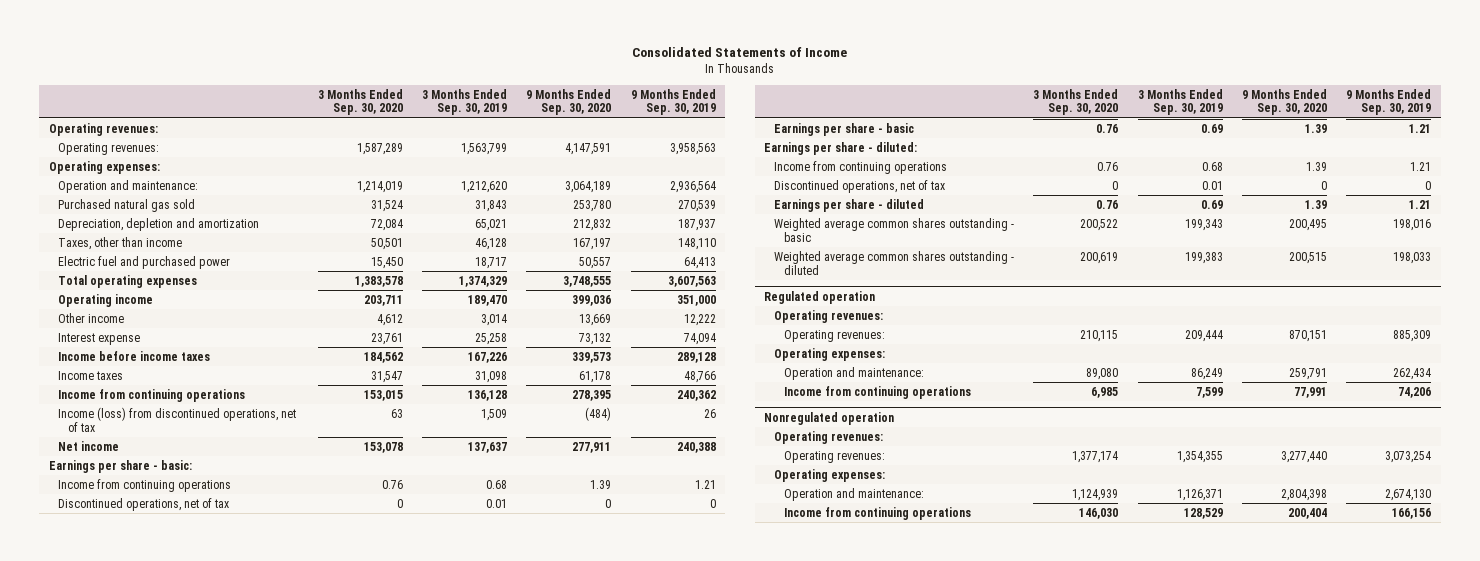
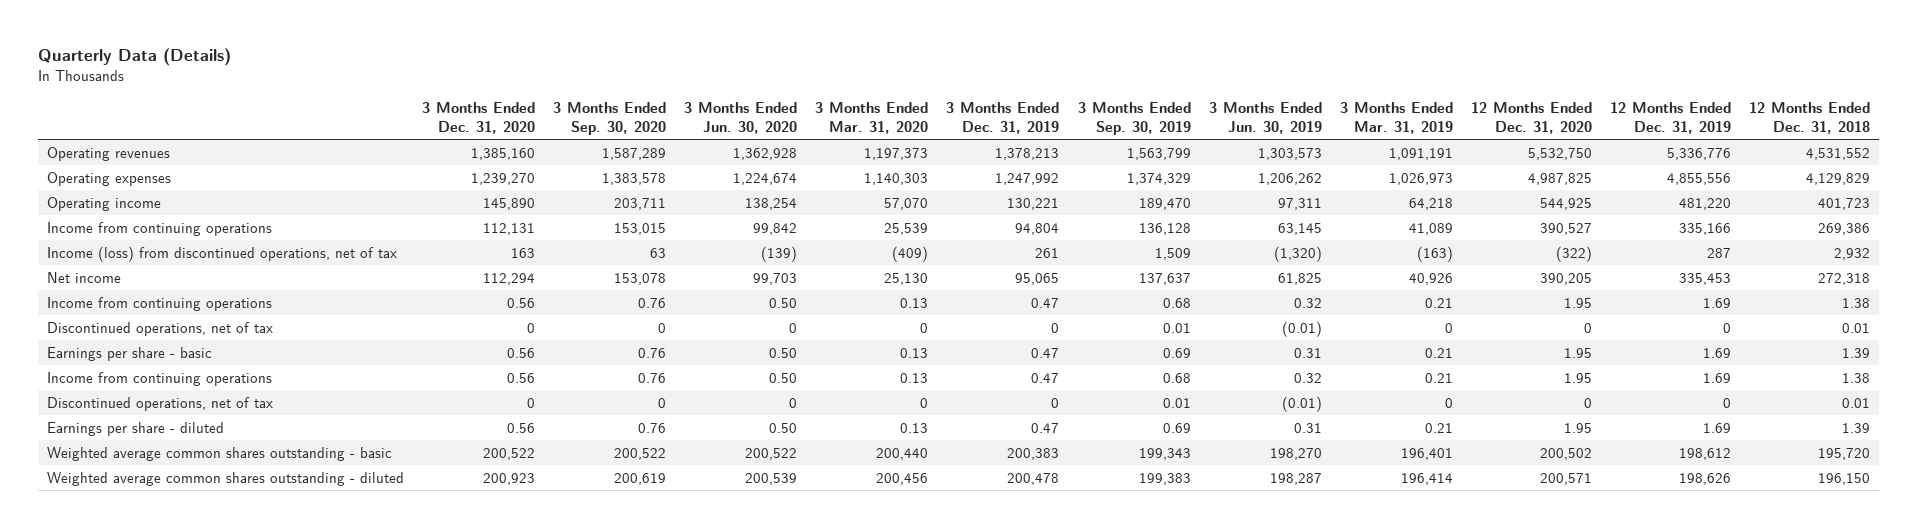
- Consolidated Statements of Income
+ Quarterly Data (Details)
- | 3 Months Ended Sep. 30, 2020 | 3 Months Ended Sep. 30, 2019 | 9 Months Ended Sep. 30, 2020 | 9 Months Ended Sep. 30, 2019
+ | 3 Months Ended Dec. 31, 2020 | 3 Months Ended Sep. 30, 2020 | 3 Months Ended Jun. 30, 2020 | 3 Months Ended Mar. 31, 2020 | 3 Months Ended Dec. 31, 2019 | 3 Months Ended Sep. 30, 2019 | 3 Months Ended Jun. 30, 2019 | 3 Months Ended Mar. 31, 2019 | 12 Months Ended Dec. 31, 2020 | 12 Months Ended Dec. 31, 2019 | 12 Months Ended Dec. 31, 2018
- Operating revenues:
- Operating revenues: | 1,587,289 | 1,563,799 | 4,147,591 | 3,958,563
- Operating expenses:
- Operation and maintenance: | 1,214,019 | 1,212,620 | 3,064,189 | 2,936,564
- Purchased natural gas sold | 31,524 | 31,843 | 253,780 | 270,539
- Depreciation, depletion and amortization | 72,084 | 65,021 | 212,832 | 187,937
- Taxes, other than income | 50,501 | 46,128 | 167,197 | 148,110
- Electric fuel and purchased power | 15,450 | 18,717 | 50,557 | 64,413
- Total operating expenses | 1,383,578 | 1,374,329 | 3,748,555 | 3,607,563
+ Operating revenues | 1,385,160 | 1,587,289 | 1,362,928 | 1,197,373 | 1,378,213 | 1,563,799 | 1,303,573 | 1,091,191 | 5,532,750 | 5,336,776 | 4,531,552
+ Operating expenses | 1,239,270 | 1,383,578 | 1,224,674 | 1,140,303 | 1,247,992 | 1,374,329 | 1,206,262 | 1,026,973 | 4,987,825 | 4,855,556 | 4,129,829
- Other income | 4,612 | 3,014 | 13,669 | 12,222
- Interest expense | 23,761 | 25,258 | 73,132 | 74,094
- Income before income taxes | 184,562 | 167,226 | 339,573 | 289,128
- Income taxes | 31,547 | 31,098 | 61,178 | 48,766
- Earnings per share - basic:
- Earnings per share - diluted:
- Regulated operation
- Operating revenues:
- Operating revenues: | 210,115 | 209,444 | 870,151 | 885,309
- Operating expenses:
- Operation and maintenance: | 89,080 | 86,249 | 259,791 | 262,434
- Income from continuing operations | 6,985 | 7,599 | 77,991 | 74,206
- Nonregulated operation
- Operating revenues:
- Operating revenues: | 1,377,174 | 1,354,355 | 3,277,440 | 3,073,254
- Operating expenses:
- Operation and maintenance: | 1,124,939 | 1,126,371 | 2,804,398 | 2,674,130
- Income from continuing operations | 146,030 | 128,529 | 200,404 | 166,156

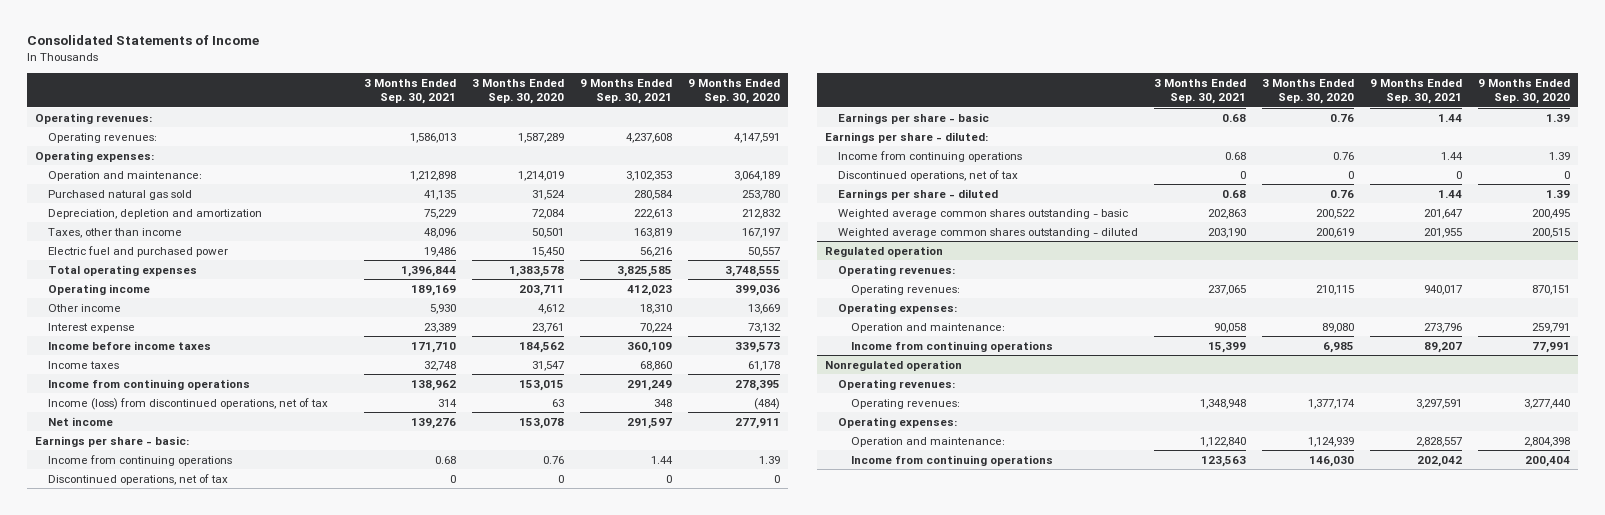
- Quarterly Data (Details)
+ Consolidated Statements of Income
- | 3 Months Ended Dec. 31, 2020 | 3 Months Ended Sep. 30, 2020 | 3 Months Ended Jun. 30, 2020 | 3 Months Ended Mar. 31, 2020 | 3 Months Ended Dec. 31, 2019 | 3 Months Ended Sep. 30, 2019 | 3 Months Ended Jun. 30, 2019 | 3 Months Ended Mar. 31, 2019 | 12 Months Ended Dec. 31, 2020 | 12 Months Ended Dec. 31, 2019 | 12 Months Ended Dec. 31, 2018
+ | 3 Months Ended Sep. 30, 2021 | 3 Months Ended Sep. 30, 2020 | 9 Months Ended Sep. 30, 2021 | 9 Months Ended Sep. 30, 2020
- Operating revenues | 1,385,160 | 1,587,289 | 1,362,928 | 1,197,373 | 1,378,213 | 1,563,799 | 1,303,573 | 1,091,191 | 5,532,750 | 5,336,776 | 4,531,552
- Operating expenses | 1,239,270 | 1,383,578 | 1,224,674 | 1,140,303 | 1,247,992 | 1,374,329 | 1,206,262 | 1,026,973 | 4,987,825 | 4,855,556 | 4,129,829
+ Operating revenues:
+ Operating revenues: | 1,586,013 | 1,587,289 | 4,237,608 | 4,147,591
+ Operating expenses:
+ Operation and maintenance: | 1,212,898 | 1,214,019 | 3,102,353 | 3,064,189
+ Purchased natural gas sold | 41,135 | 31,524 | 280,584 | 253,780
+ Depreciation, depletion and amortization | 75,229 | 72,084 | 222,613 | 212,832
+ Taxes, other than income | 48,096 | 50,501 | 163,819 | 167,197
+ Electric fuel and purchased power | 19,486 | 15,450 | 56,216 | 50,557
+ Total operating expenses | 1,396,844 | 1,383,578 | 3,825,585 | 3,748,555
+ Other income | 5,930 | 4,612 | 18,310 | 13,669
+ Interest expense | 23,389 | 23,761 | 70,224 | 73,132
+ Income before income taxes | 171,710 | 184,562 | 360,109 | 339,573
+ Income taxes | 32,748 | 31,547 | 68,860 | 61,178
+ Earnings per share - basic:
+ Earnings per share - diluted:
+ Regulated operation
+ Operating revenues:
+ Operating revenues: | 237,065 | 210,115 | 940,017 | 870,151
+ Operating expenses:
+ Operation and maintenance: | 90,058 | 89,080 | 273,796 | 259,791
+ Income from continuing operations | 15,399 | 6,985 | 89,207 | 77,991
+ Nonregulated operation
+ Operating revenues:
+ Operating revenues: | 1,348,948 | 1,377,174 | 3,297,591 | 3,277,440
+ Operating expenses:
+ Operation and maintenance: | 1,122,840 | 1,124,939 | 2,828,557 | 2,804,398
+ Income from continuing operations | 123,563 | 146,030 | 202,042 | 200,404

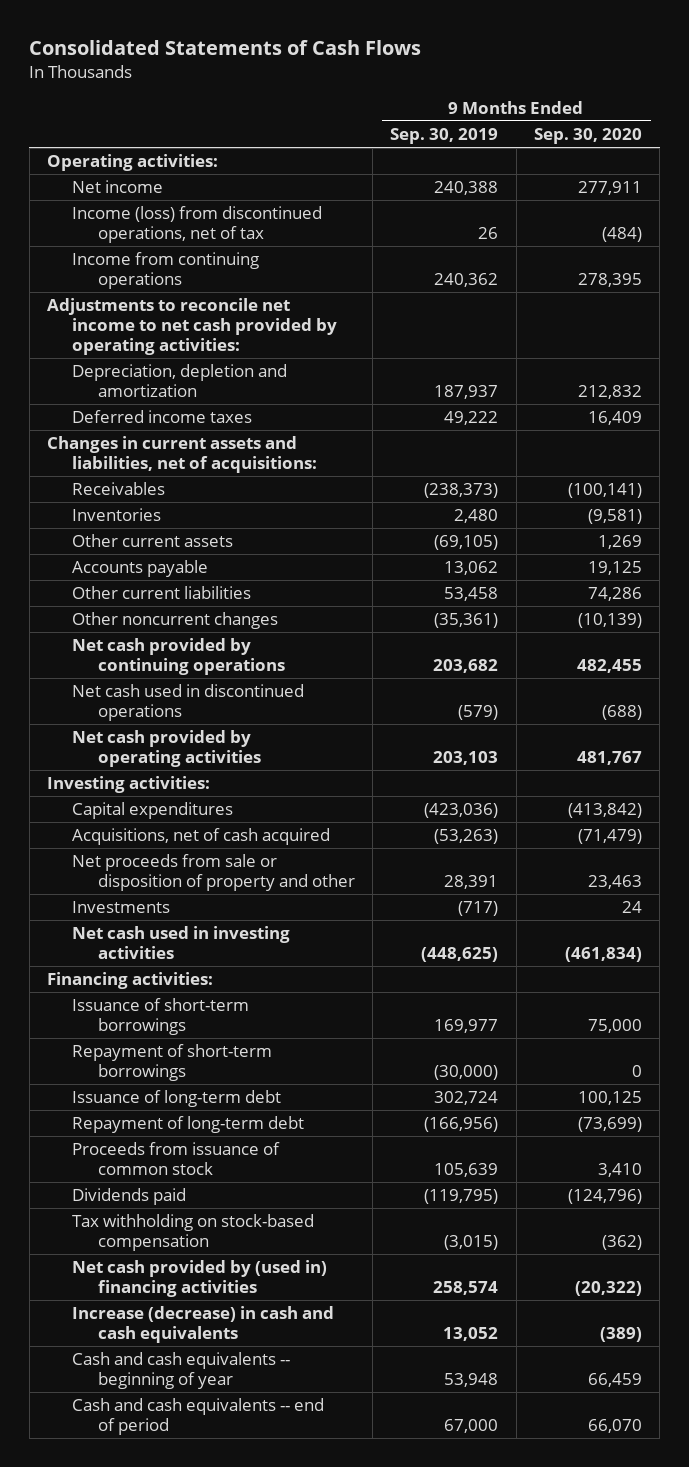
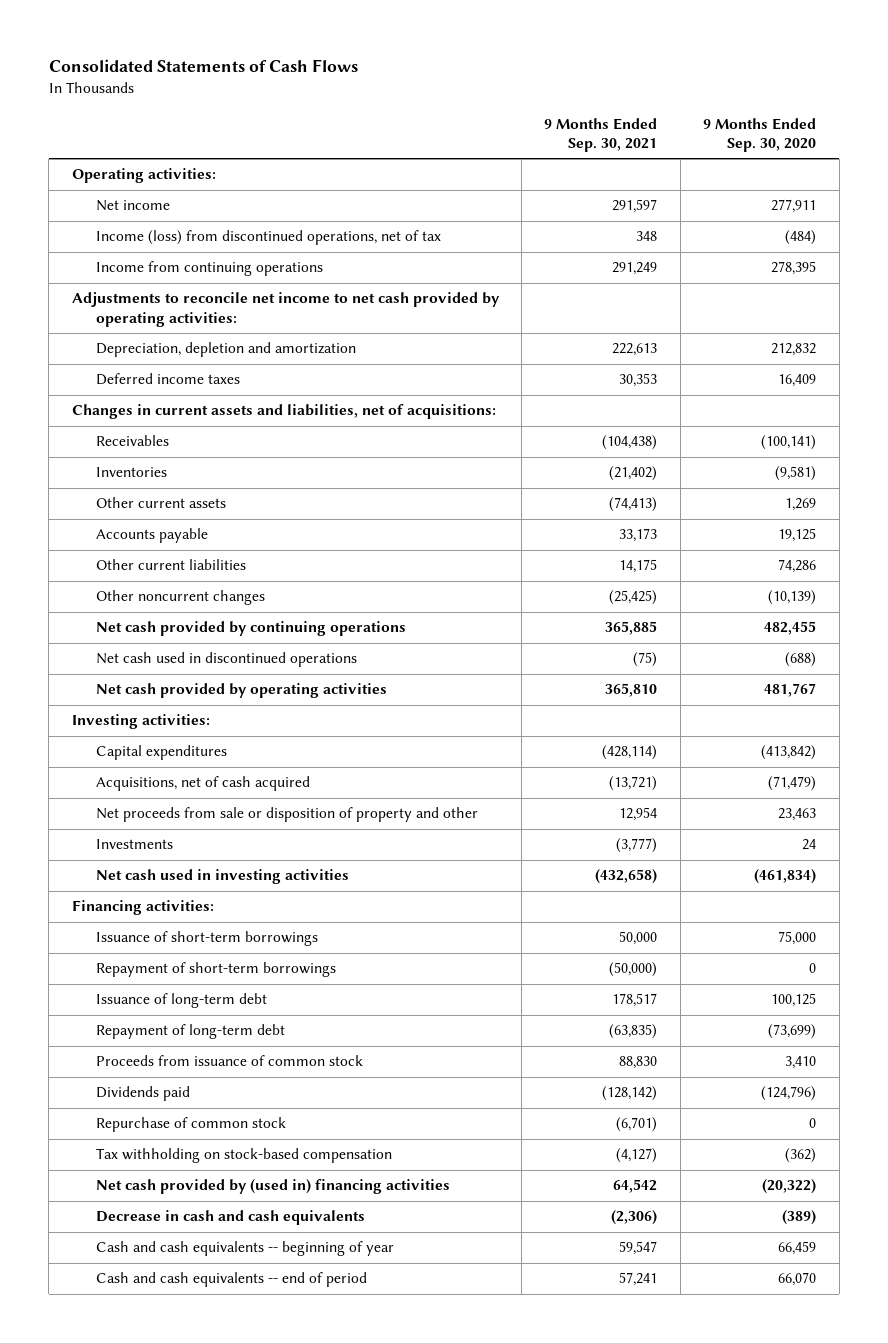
- | 9 Months Ended Sep. 30, 2019 | 9 Months Ended Sep. 30, 2020
+ | 9 Months Ended Sep. 30, 2021 | 9 Months Ended Sep. 30, 2020
+ Repurchase of common stock | (6,701) | 0
- Increase (decrease) in cash and cash equivalents | 13,052 | (389)
+ Decrease in cash and cash equivalents | (2,306) | (389)

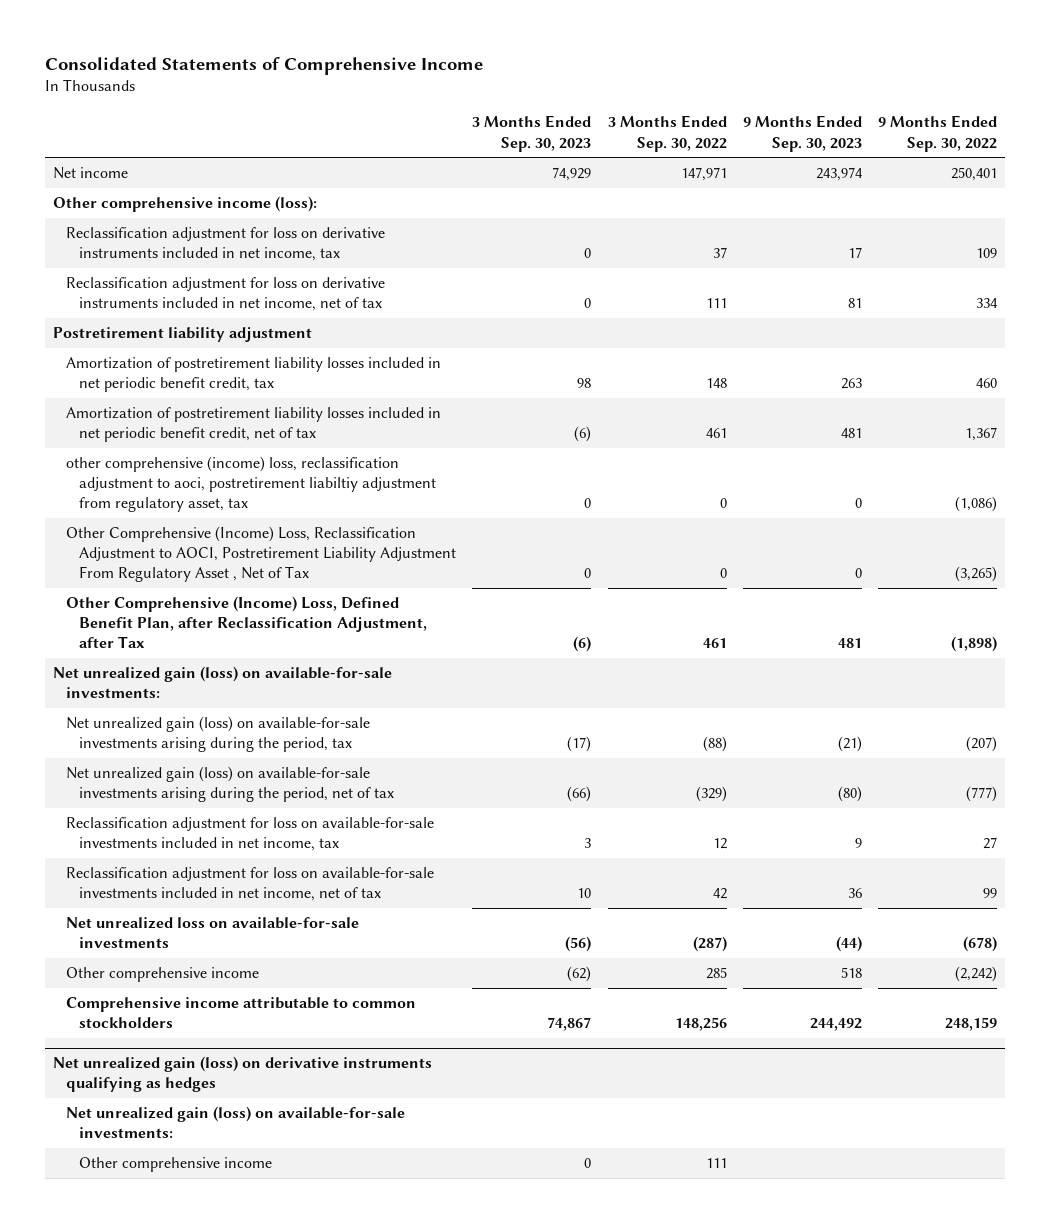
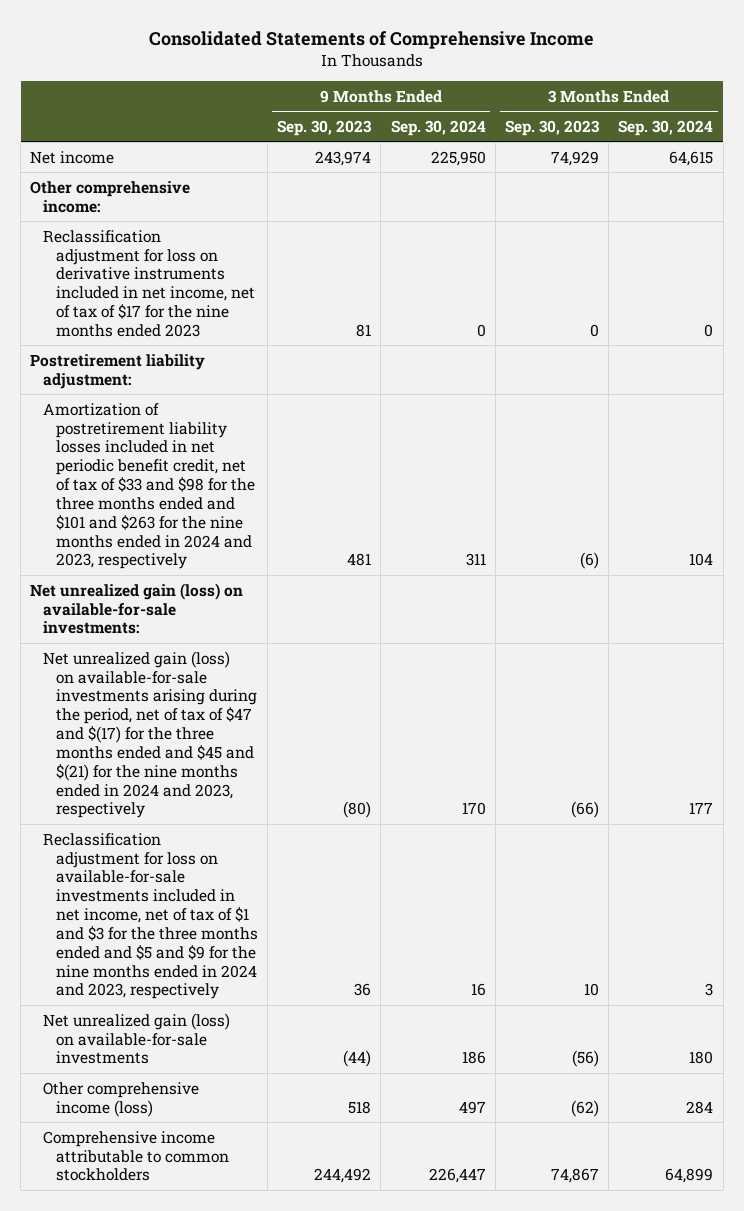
- | 3 Months Ended Sep. 30, 2023 | 3 Months Ended Sep. 30, 2022 | 9 Months Ended Sep. 30, 2023 | 9 Months Ended Sep. 30, 2022
+ | 9 Months Ended Sep. 30, 2023 | 9 Months Ended Sep. 30, 2024 | 3 Months Ended Sep. 30, 2023 | 3 Months Ended Sep. 30, 2024
- Other comprehensive income (loss):
- Reclassification adjustment for loss on derivative instruments included in net income, tax | 0 | 37 | 17 | 109
- Reclassification adjustment for loss on derivative instruments included in net income, net of tax | 0 | 111 | 81 | 334
- Postretirement liability adjustment
- Amortization of postretirement liability losses included in net periodic benefit credit, tax | 98 | 148 | 263 | 460
- Amortization of postretirement liability losses included in net periodic benefit credit, net of tax | (6) | 461 | 481 | 1,367
- other comprehensive (income) loss, reclassification adjustment to aoci, postretirement liabiltiy adjustment from regulatory asset, tax | 0 | 0 | 0 | (1,086)
- Other Comprehensive (Income) Loss, Reclassification Adjustment to AOCI, Postretirement Liability Adjustment From Regulatory Asset , Net of Tax | 0 | 0 | 0 | (3,265)
- Other Comprehensive (Income) Loss, Defined Benefit Plan, after Reclassification Adjustment, after Tax | (6) | 461 | 481 | (1,898)
+ Other comprehensive income:
+ Reclassification adjustment for loss on derivative instruments included in net income, net of tax of $17 for the nine months ended 2023 | 81 | 0 | 0 | 0
+ Postretirement liability adjustment:
+ Amortization of postretirement liability losses included in net periodic benefit credit, net of tax of $33 and $98 for the three months ended and $101 and $263 for the nine months ended in 2024 and 2023, respectively | 481 | 311 | (6) | 104
- Net unrealized gain (loss) on available-for-sale investments arising during the period, tax | (17) | (88) | (21) | (207)
- Net unrealized gain (loss) on available-for-sale investments arising during the period, net of tax | (66) | (329) | (80) | (777)
- Reclassification adjustment for loss on available-for-sale investments included in net income, tax | 3 | 12 | 9 | 27
- Reclassification adjustment for loss on available-for-sale investments included in net income, net of tax | 10 | 42 | 36 | 99
- Net unrealized loss on available-for-sale investments | (56) | (287) | (44) | (678)
- Other comprehensive income | (62) | 285 | 518 | (2,242)
+ Net unrealized gain (loss) on available-for-sale investments arising during the period, net of tax of $47 and $(17) for the three months ended and $45 and $(21) for the nine months ended in 2024 and 2023, respectively | (80) | 170 | (66) | 177
+ Reclassification adjustment for loss on available-for-sale investments included in net income, net of tax of $1 and $3 for the three months ended and $5 and $9 for the nine months ended in 2024 and 2023, respectively | 36 | 16 | 10 | 3
+ Net unrealized gain (loss) on available-for-sale investments | (44) | 186 | (56) | 180
+ Other comprehensive income (loss) | 518 | 497 | (62) | 284
- Net unrealized gain (loss) on derivative instruments qualifying as hedges
- Net unrealized gain (loss) on available-for-sale investments:
- Other comprehensive income | 0 | 111 | |

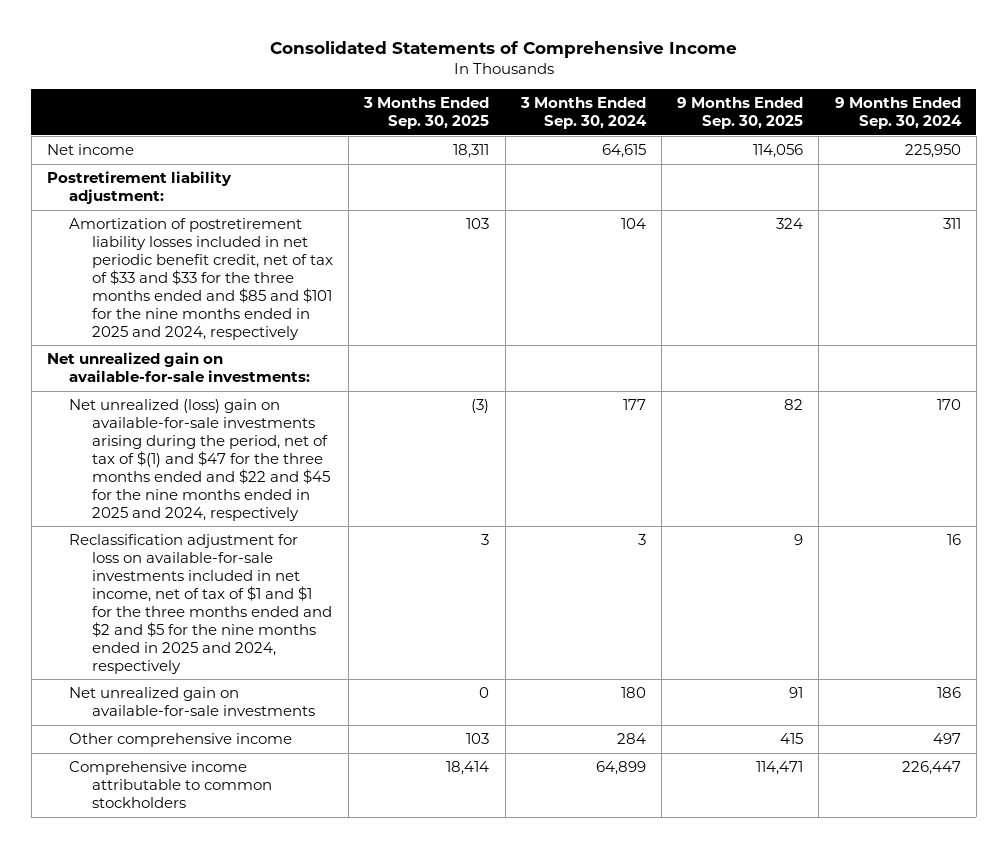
- | 9 Months Ended Sep. 30, 2023 | 9 Months Ended Sep. 30, 2024 | 3 Months Ended Sep. 30, 2023 | 3 Months Ended Sep. 30, 2024
+ | 3 Months Ended Sep. 30, 2025 | 3 Months Ended Sep. 30, 2024 | 9 Months Ended Sep. 30, 2025 | 9 Months Ended Sep. 30, 2024
- Other comprehensive income:
- Reclassification adjustment for loss on derivative instruments included in net income, net of tax of $17 for the nine months ended 2023 | 81 | 0 | 0 | 0
- Amortization of postretirement liability losses included in net periodic benefit credit, net of tax of $33 and $98 for the three months ended and $101 and $263 for the nine months ended in 2024 and 2023, respectively | 481 | 311 | (6) | 104
- Net unrealized gain (loss) on available-for-sale investments:
- Net unrealized gain (loss) on available-for-sale investments arising during the period, net of tax of $47 and $(17) for the three months ended and $45 and $(21) for the nine months ended in 2024 and 2023, respectively | (80) | 170 | (66) | 177
- Reclassification adjustment for loss on available-for-sale investments included in net income, net of tax of $1 and $3 for the three months ended and $5 and $9 for the nine months ended in 2024 and 2023, respectively | 36 | 16 | 10 | 3
- Net unrealized gain (loss) on available-for-sale investments | (44) | 186 | (56) | 180
- Other comprehensive income (loss) | 518 | 497 | (62) | 284
+ Amortization of postretirement liability losses included in net periodic benefit credit, net of tax of $33 and $33 for the three months ended and $85 and $101 for the nine months ended in 2025 and 2024, respectively | 103 | 104 | 324 | 311
+ Net unrealized gain on available-for-sale investments:
+ Net unrealized (loss) gain on available-for-sale investments arising during the period, net of tax of $(1) and $47 for the three months ended and $22 and $45 for the nine months ended in 2025 and 2024, respectively | (3) | 177 | 82 | 170
+ Reclassification adjustment for loss on available-for-sale investments included in net income, net of tax of $1 and $1 for the three months ended and $2 and $5 for the nine months ended in 2025 and 2024, respectively | 3 | 3 | 9 | 16
+ Net unrealized gain on available-for-sale investments | 0 | 180 | 91 | 186
+ Other comprehensive income | 103 | 284 | 415 | 497

